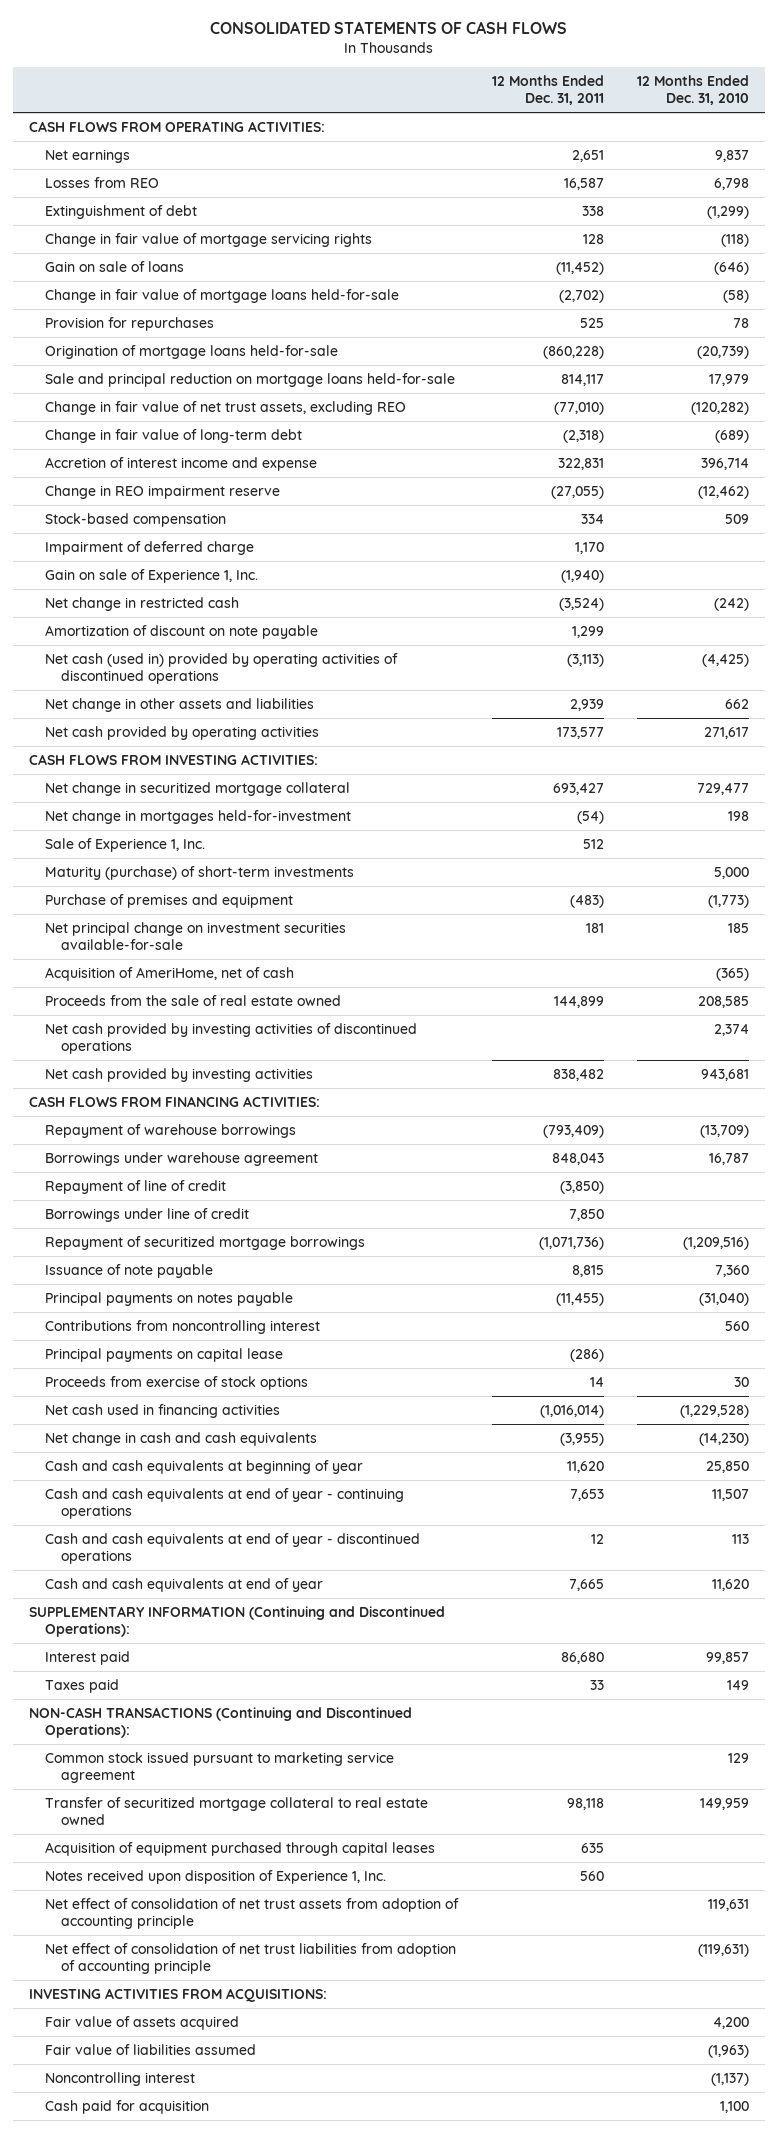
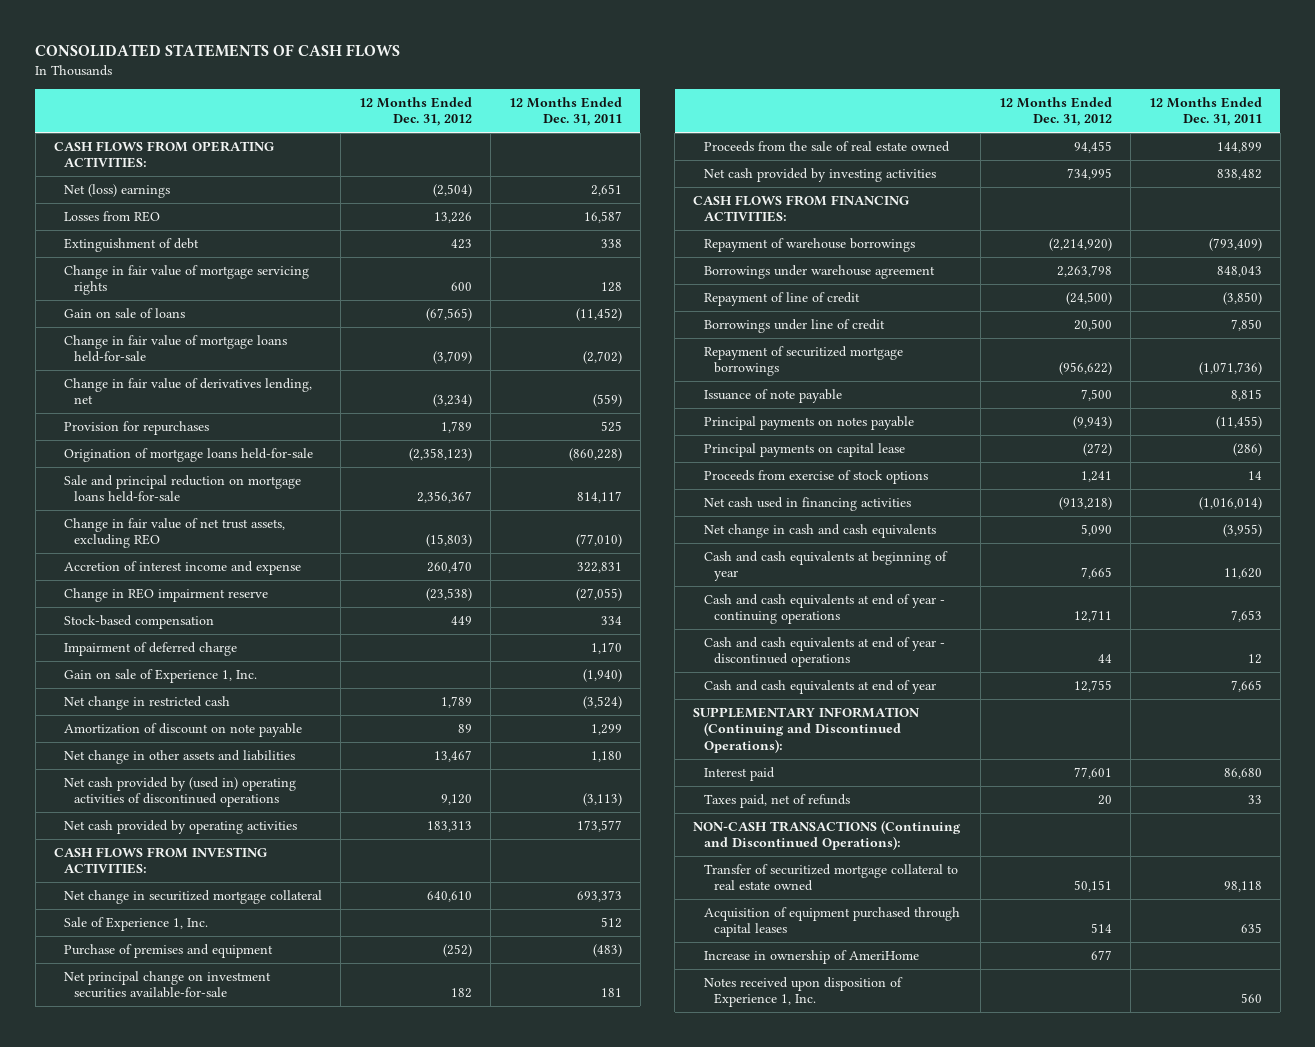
- | 12 Months Ended Dec. 31, 2011 | 12 Months Ended Dec. 31, 2010
+ | 12 Months Ended Dec. 31, 2012 | 12 Months Ended Dec. 31, 2011
- Net earnings | 2,651 | 9,837
+ Net (loss) earnings | (2,504) | 2,651
+ Change in fair value of derivatives lending, net | (3,234) | (559)
- Change in fair value of long-term debt | (2,318) | (689)
- Net cash (used in) provided by operating activities of discontinued operations | (3,113) | (4,425)
- Net change in other assets and liabilities | 2,939 | 662
+ Net change in other assets and liabilities | 13,467 | 1,180
+ Net cash provided by (used in) operating activities of discontinued operations | 9,120 | (3,113)
- Net change in securitized mortgage collateral | 693,427 | 729,477
- Net change in mortgages held-for-investment | (54) | 198
+ Net change in securitized mortgage collateral | 640,610 | 693,373
- Maturity (purchase) of short-term investments | | 5,000
- Acquisition of AmeriHome, net of cash | | (365)
- Net cash provided by investing activities of discontinued operations | | 2,374
- Contributions from noncontrolling interest | | 560
- Taxes paid | 33 | 149
+ Taxes paid, net of refunds | 20 | 33
- Common stock issued pursuant to marketing service agreement | | 129
+ Increase in ownership of AmeriHome | 677 |
- Net effect of consolidation of net trust assets from adoption of accounting principle | | 119,631
- Net effect of consolidation of net trust liabilities from adoption of accounting principle | | (119,631)
- INVESTING ACTIVITIES FROM ACQUISITIONS:
- Fair value of assets acquired | | 4,200
- Fair value of liabilities assumed | | (1,963)
- Noncontrolling interest | | (1,137)
- Cash paid for acquisition | | 1,100

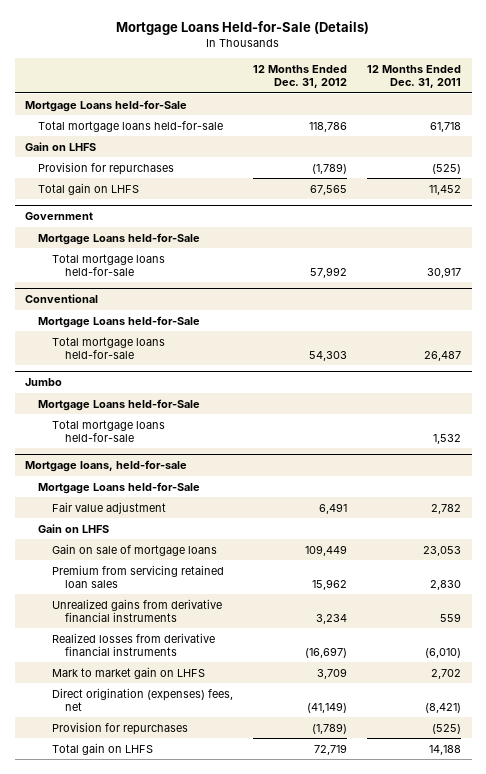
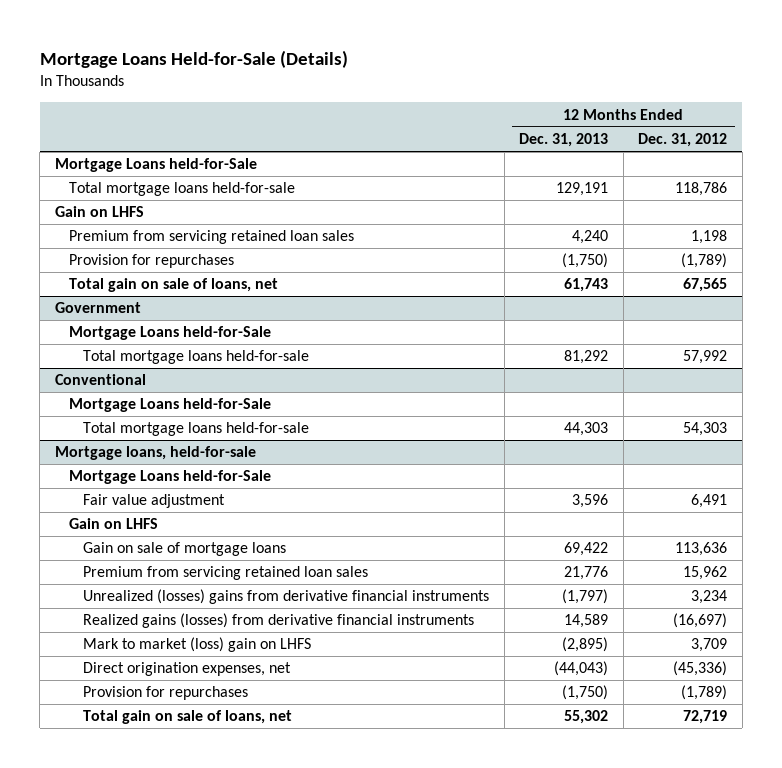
- | 12 Months Ended Dec. 31, 2012 | 12 Months Ended Dec. 31, 2011
+ | 12 Months Ended Dec. 31, 2013 | 12 Months Ended Dec. 31, 2012
+ Premium from servicing retained loan sales | 4,240 | 1,198
- Total gain on LHFS | 67,565 | 11,452
+ Total gain on sale of loans, net | 61,743 | 67,565
- Jumbo
- Mortgage Loans held-for-Sale
- Total mortgage loans held-for-sale | | 1,532
@ Mortgage loans, held-for-sale
- Gain on sale of mortgage loans | 109,449 | 23,053
+ Gain on sale of mortgage loans | 69,422 | 113,636
- Unrealized gains from derivative financial instruments | 3,234 | 559
- Realized losses from derivative financial instruments | (16,697) | (6,010)
- Mark to market gain on LHFS | 3,709 | 2,702
- Direct origination (expenses) fees, net | (41,149) | (8,421)
+ Unrealized (losses) gains from derivative financial instruments | (1,797) | 3,234
+ Realized gains (losses) from derivative financial instruments | 14,589 | (16,697)
+ Mark to market (loss) gain on LHFS | (2,895) | 3,709
+ Direct origination expenses, net | (44,043) | (45,336)
- Total gain on LHFS | 72,719 | 14,188
+ Total gain on sale of loans, net | 55,302 | 72,719

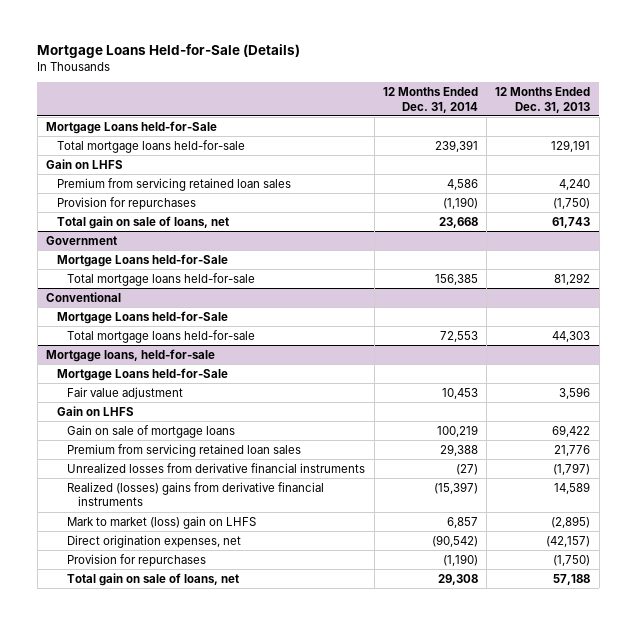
- | 12 Months Ended Dec. 31, 2013 | 12 Months Ended Dec. 31, 2012
+ | 12 Months Ended Dec. 31, 2014 | 12 Months Ended Dec. 31, 2013
@ Mortgage loans, held-for-sale
- Unrealized (losses) gains from derivative financial instruments | (1,797) | 3,234
- Realized gains (losses) from derivative financial instruments | 14,589 | (16,697)
+ Unrealized losses from derivative financial instruments | (27) | (1,797)
+ Realized (losses) gains from derivative financial instruments | (15,397) | 14,589
- Direct origination expenses, net | (44,043) | (45,336)
+ Direct origination expenses, net | (90,542) | (42,157)
- Total gain on sale of loans, net | 55,302 | 72,719
+ Total gain on sale of loans, net | 29,308 | 57,188

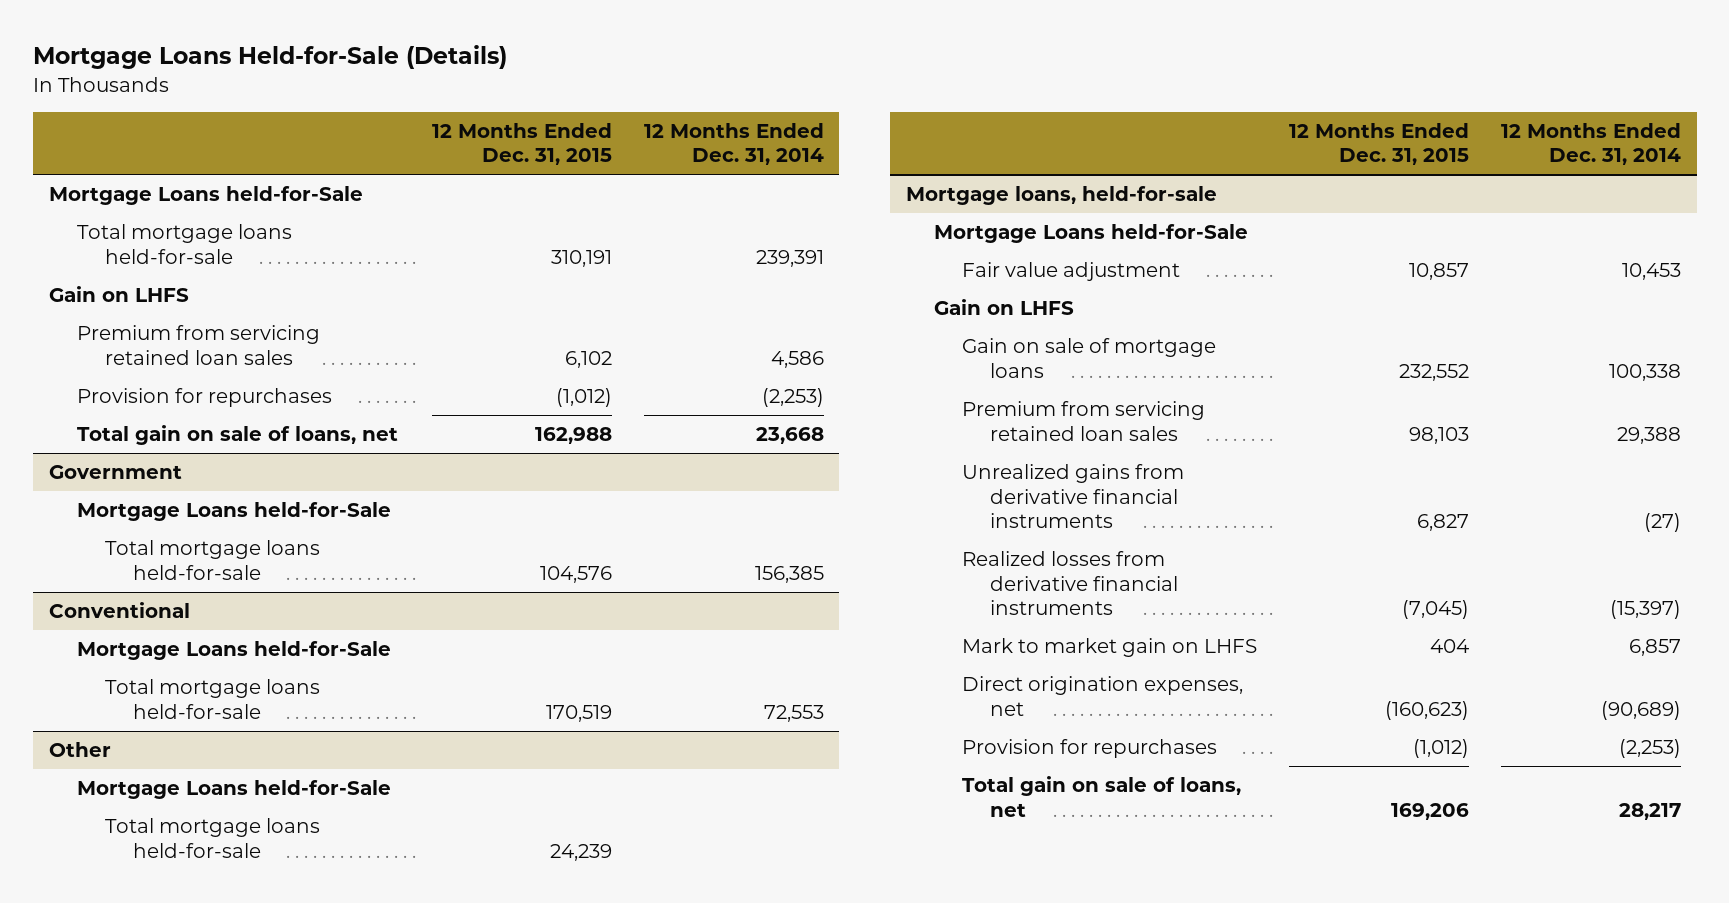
- | 12 Months Ended Dec. 31, 2014 | 12 Months Ended Dec. 31, 2013
+ | 12 Months Ended Dec. 31, 2015 | 12 Months Ended Dec. 31, 2014
- Provision for repurchases | (1,190) | (1,750)
+ Provision for repurchases | (1,012) | (2,253)
+ Other
+ Mortgage Loans held-for-Sale
+ Total mortgage loans held-for-sale | 24,239 |
@ Mortgage loans, held-for-sale
- Gain on sale of mortgage loans | 100,219 | 69,422
+ Gain on sale of mortgage loans | 232,552 | 100,338
- Unrealized losses from derivative financial instruments | (27) | (1,797)
- Realized (losses) gains from derivative financial instruments | (15,397) | 14,589
- Mark to market (loss) gain on LHFS | 6,857 | (2,895)
- Direct origination expenses, net | (90,542) | (42,157)
- Provision for repurchases | (1,190) | (1,750)
- Total gain on sale of loans, net | 29,308 | 57,188
+ Unrealized gains from derivative financial instruments | 6,827 | (27)
+ Realized losses from derivative financial instruments | (7,045) | (15,397)
+ Mark to market gain on LHFS | 404 | 6,857
+ Direct origination expenses, net | (160,623) | (90,689)
+ Provision for repurchases | (1,012) | (2,253)
+ Total gain on sale of loans, net | 169,206 | 28,217

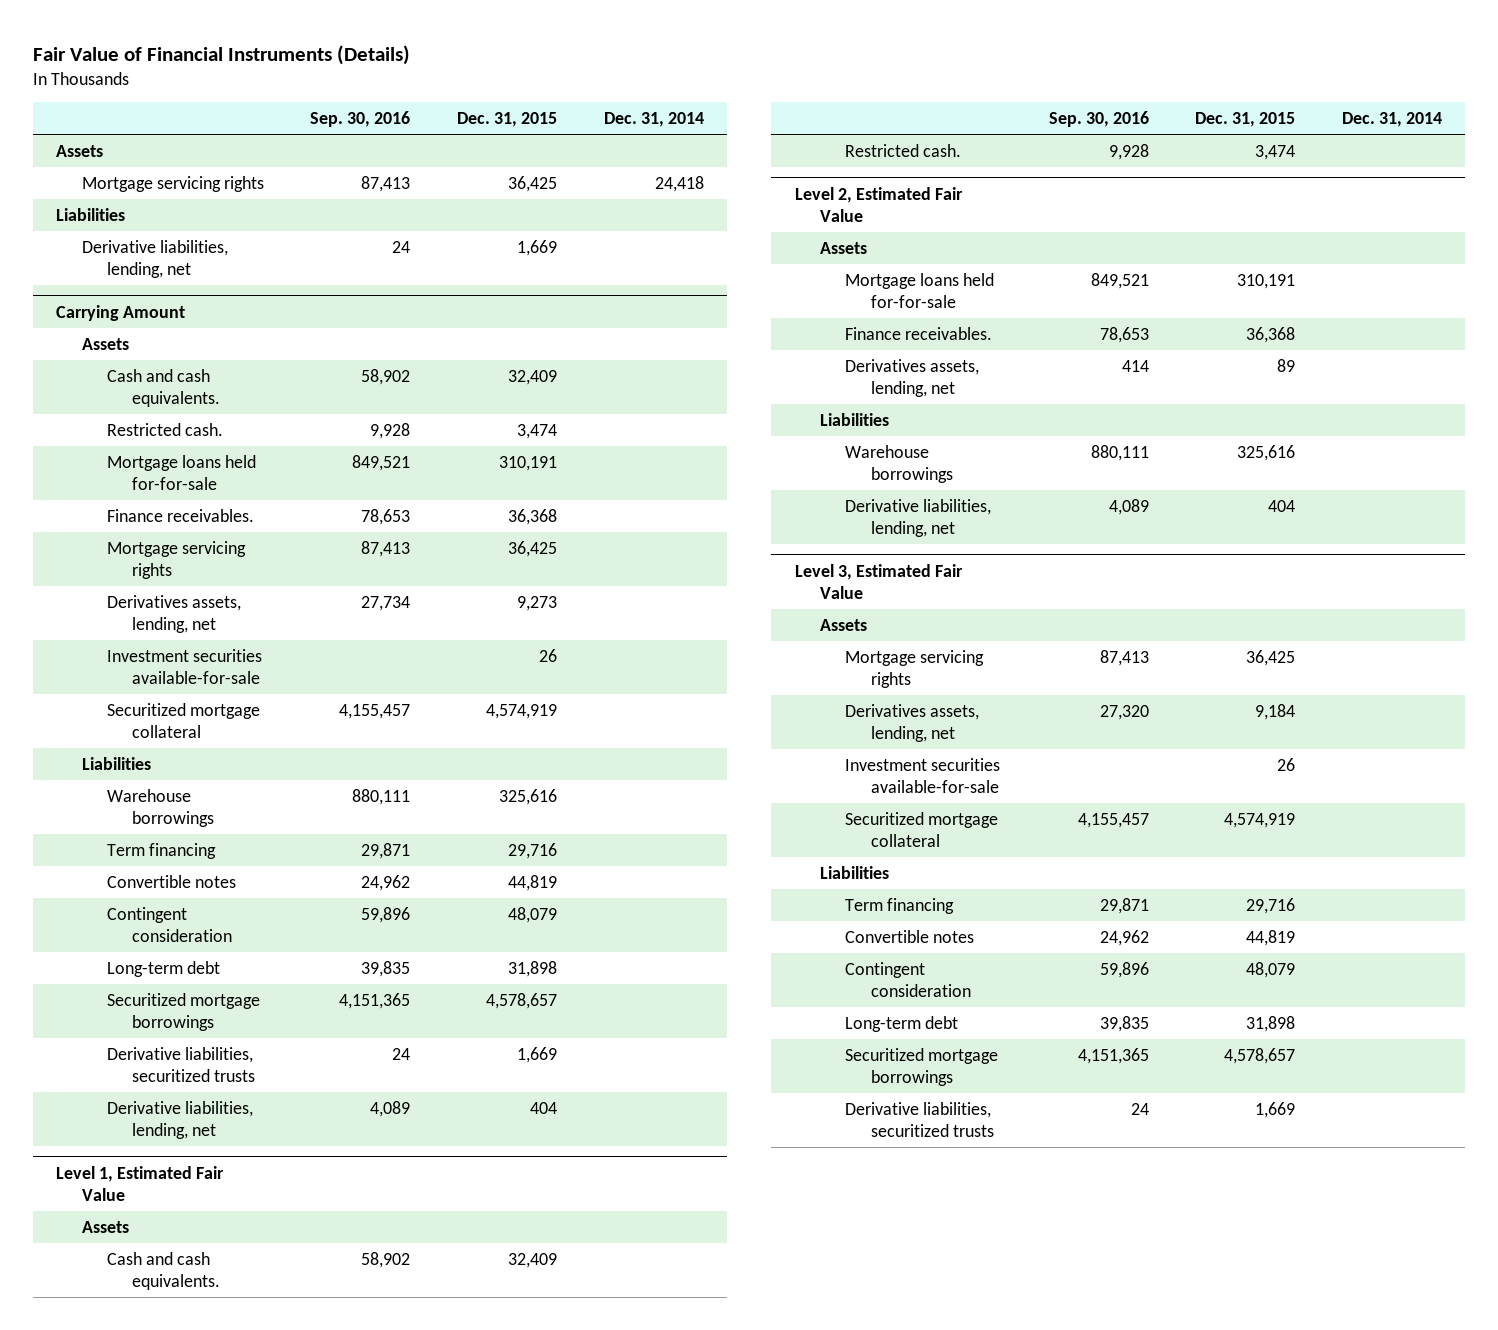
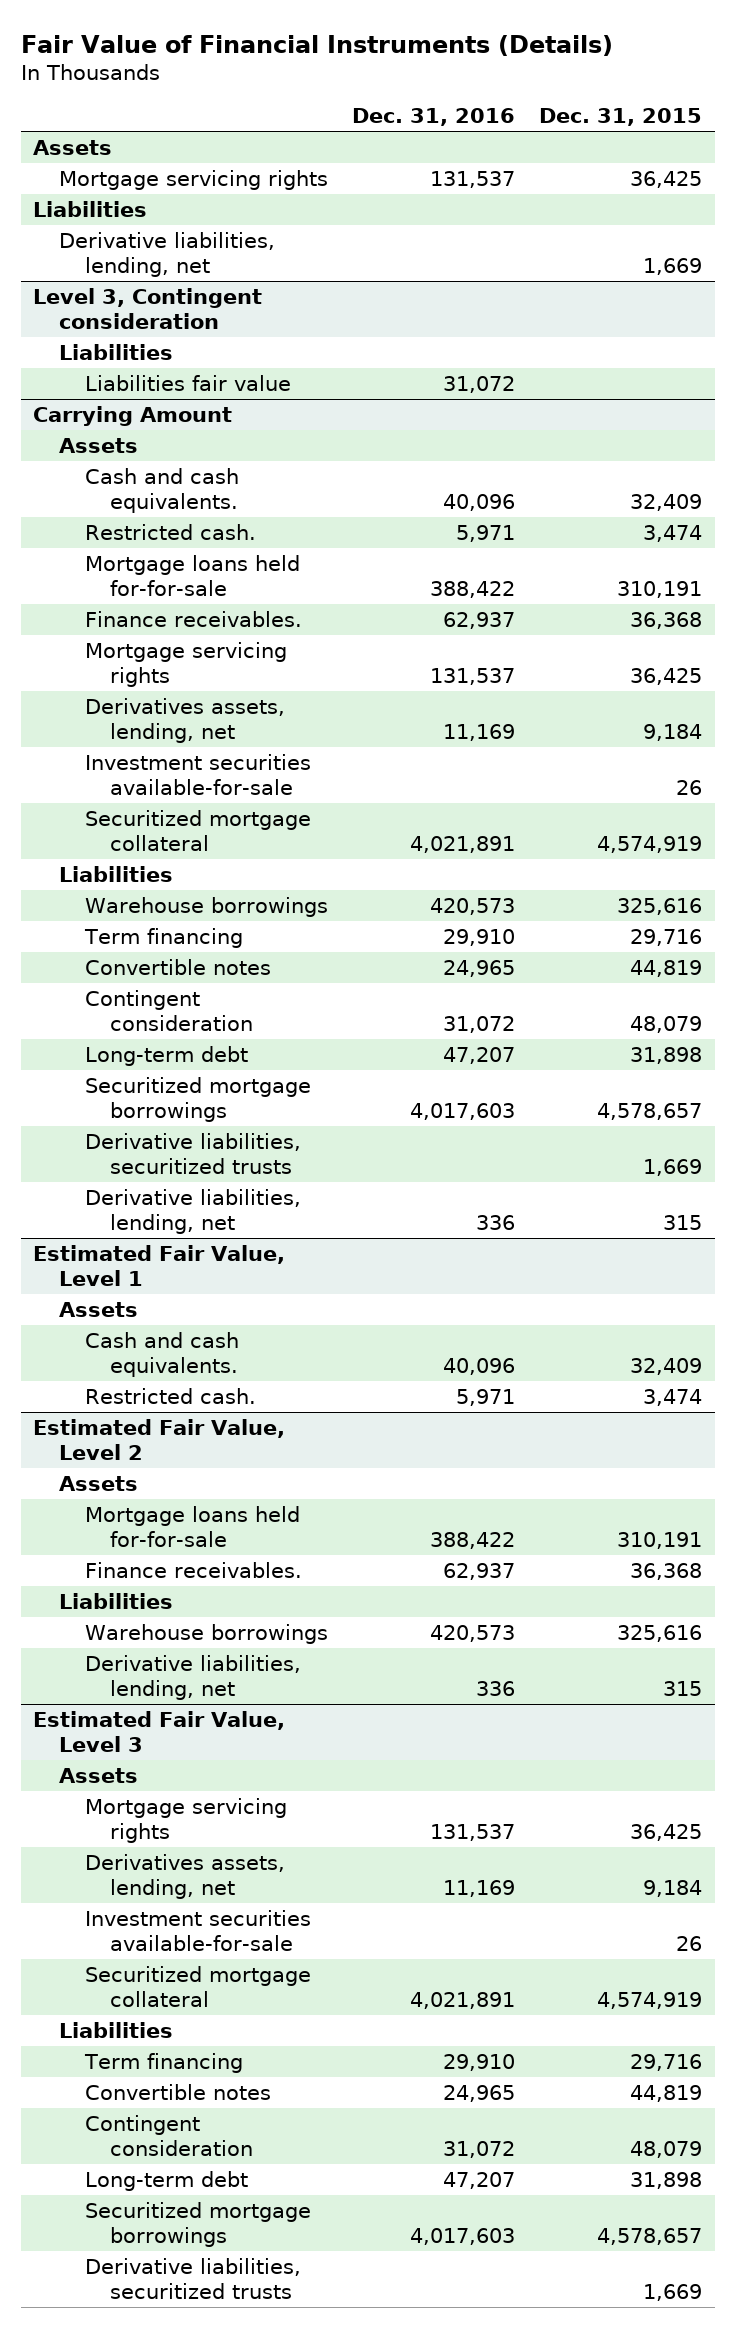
- | Sep. 30, 2016 | Dec. 31, 2015 | Dec. 31, 2014
+ | Dec. 31, 2016 | Dec. 31, 2015
+ Level 3, Contingent consideration
+ Liabilities
+ Liabilities fair value | 31,072 |
@ Carrying Amount
- Derivatives assets, lending, net | 27,734 | 9,273 |
+ Derivatives assets, lending, net | 11,169 | 9,184
- Derivative liabilities, lending, net | 4,089 | 404 |
- Level 1, Estimated Fair Value
@ Carrying Amount
+ Derivative liabilities, lending, net | 336 | 315
+ Estimated Fair Value, Level 1
- Level 2, Estimated Fair Value
+ Estimated Fair Value, Level 2
- Derivatives assets, lending, net | 414 | 89 |
- Derivative liabilities, lending, net | 4,089 | 404 |
- Level 3, Estimated Fair Value
+ Derivative liabilities, lending, net | 336 | 315
+ Estimated Fair Value, Level 3

